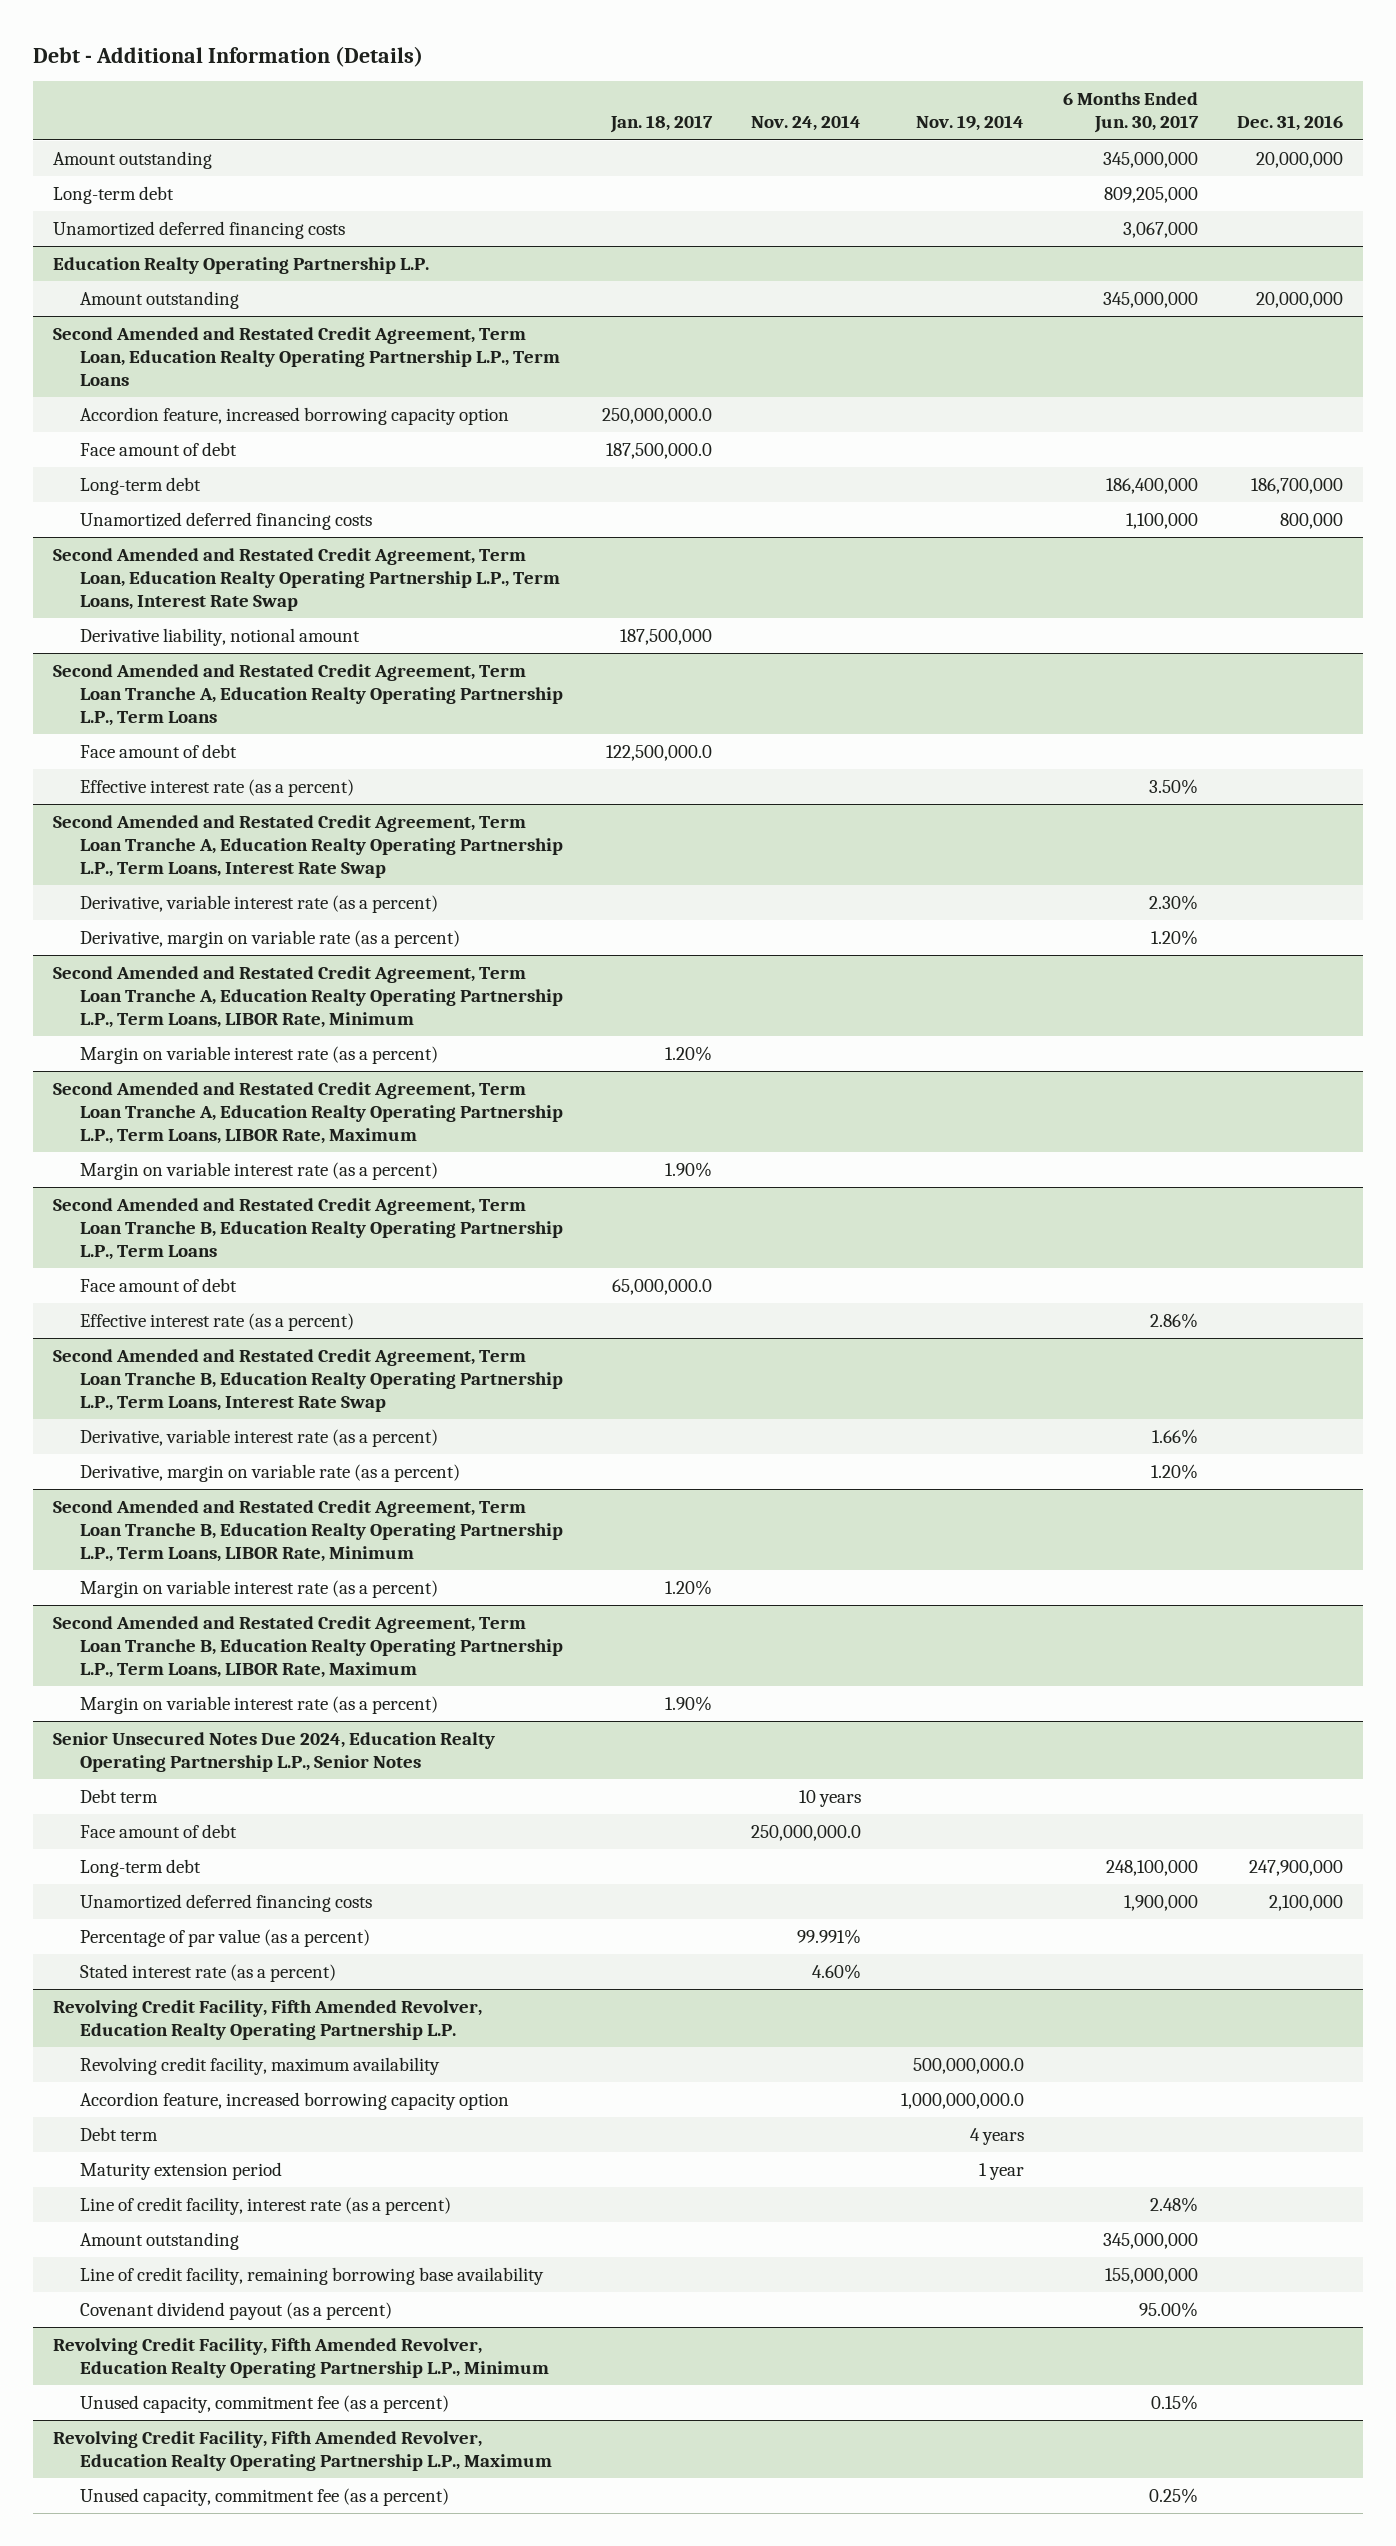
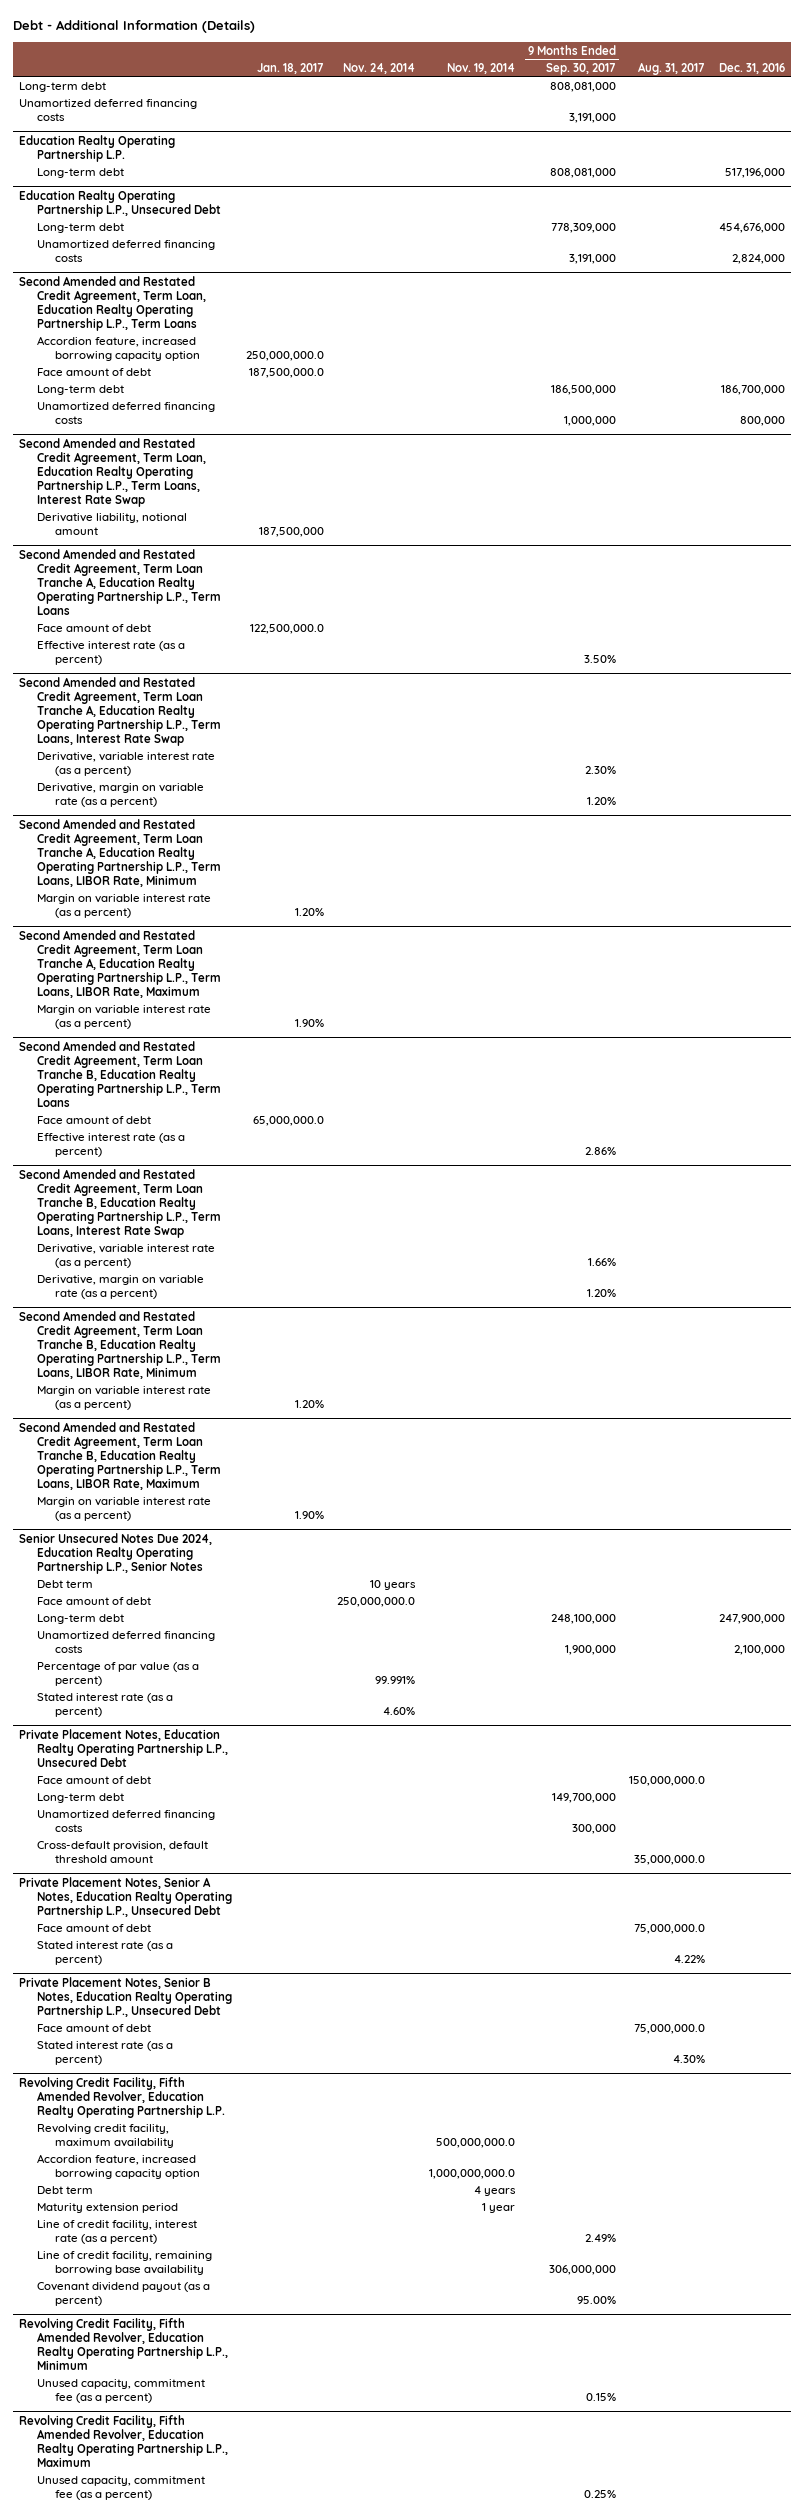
- | Jan. 18, 2017 | Nov. 24, 2014 | Nov. 19, 2014 | 6 Months Ended Jun. 30, 2017 | Dec. 31, 2016
+ | Jan. 18, 2017 | Nov. 24, 2014 | Nov. 19, 2014 | 9 Months Ended Sep. 30, 2017 | Aug. 31, 2017 | Dec. 31, 2016
- Amount outstanding | | | | 345,000,000 | 20,000,000
@ Education Realty Operating Partnership L.P.
- Amount outstanding | | | | 345,000,000 | 20,000,000
+ Long-term debt | | | | 808,081,000 | | 517,196,000
+ Education Realty Operating Partnership L.P., Unsecured Debt
+ Long-term debt | | | | 778,309,000 | | 454,676,000
+ Unamortized deferred financing costs | | | | 3,191,000 | | 2,824,000
+ Private Placement Notes, Education Realty Operating Partnership L.P., Unsecured Debt
+ Face amount of debt | | | | | 150,000,000.0 |
+ Long-term debt | | | | 149,700,000 | |
+ Unamortized deferred financing costs | | | | 300,000 | |
+ Cross-default provision, default threshold amount | | | | | 35,000,000.0 |
+ Private Placement Notes, Senior A Notes, Education Realty Operating Partnership L.P., Unsecured Debt
+ Face amount of debt | | | | | 75,000,000.0 |
+ Stated interest rate (as a percent) | | | | | 4.22% |
+ Private Placement Notes, Senior B Notes, Education Realty Operating Partnership L.P., Unsecured Debt
+ Face amount of debt | | | | | 75,000,000.0 |
+ Stated interest rate (as a percent) | | | | | 4.30% |
@ Revolving Credit Facility, Fifth Amended Revolver, Education Realty Operating Partnership L.P.
- Amount outstanding | | | | 345,000,000 |

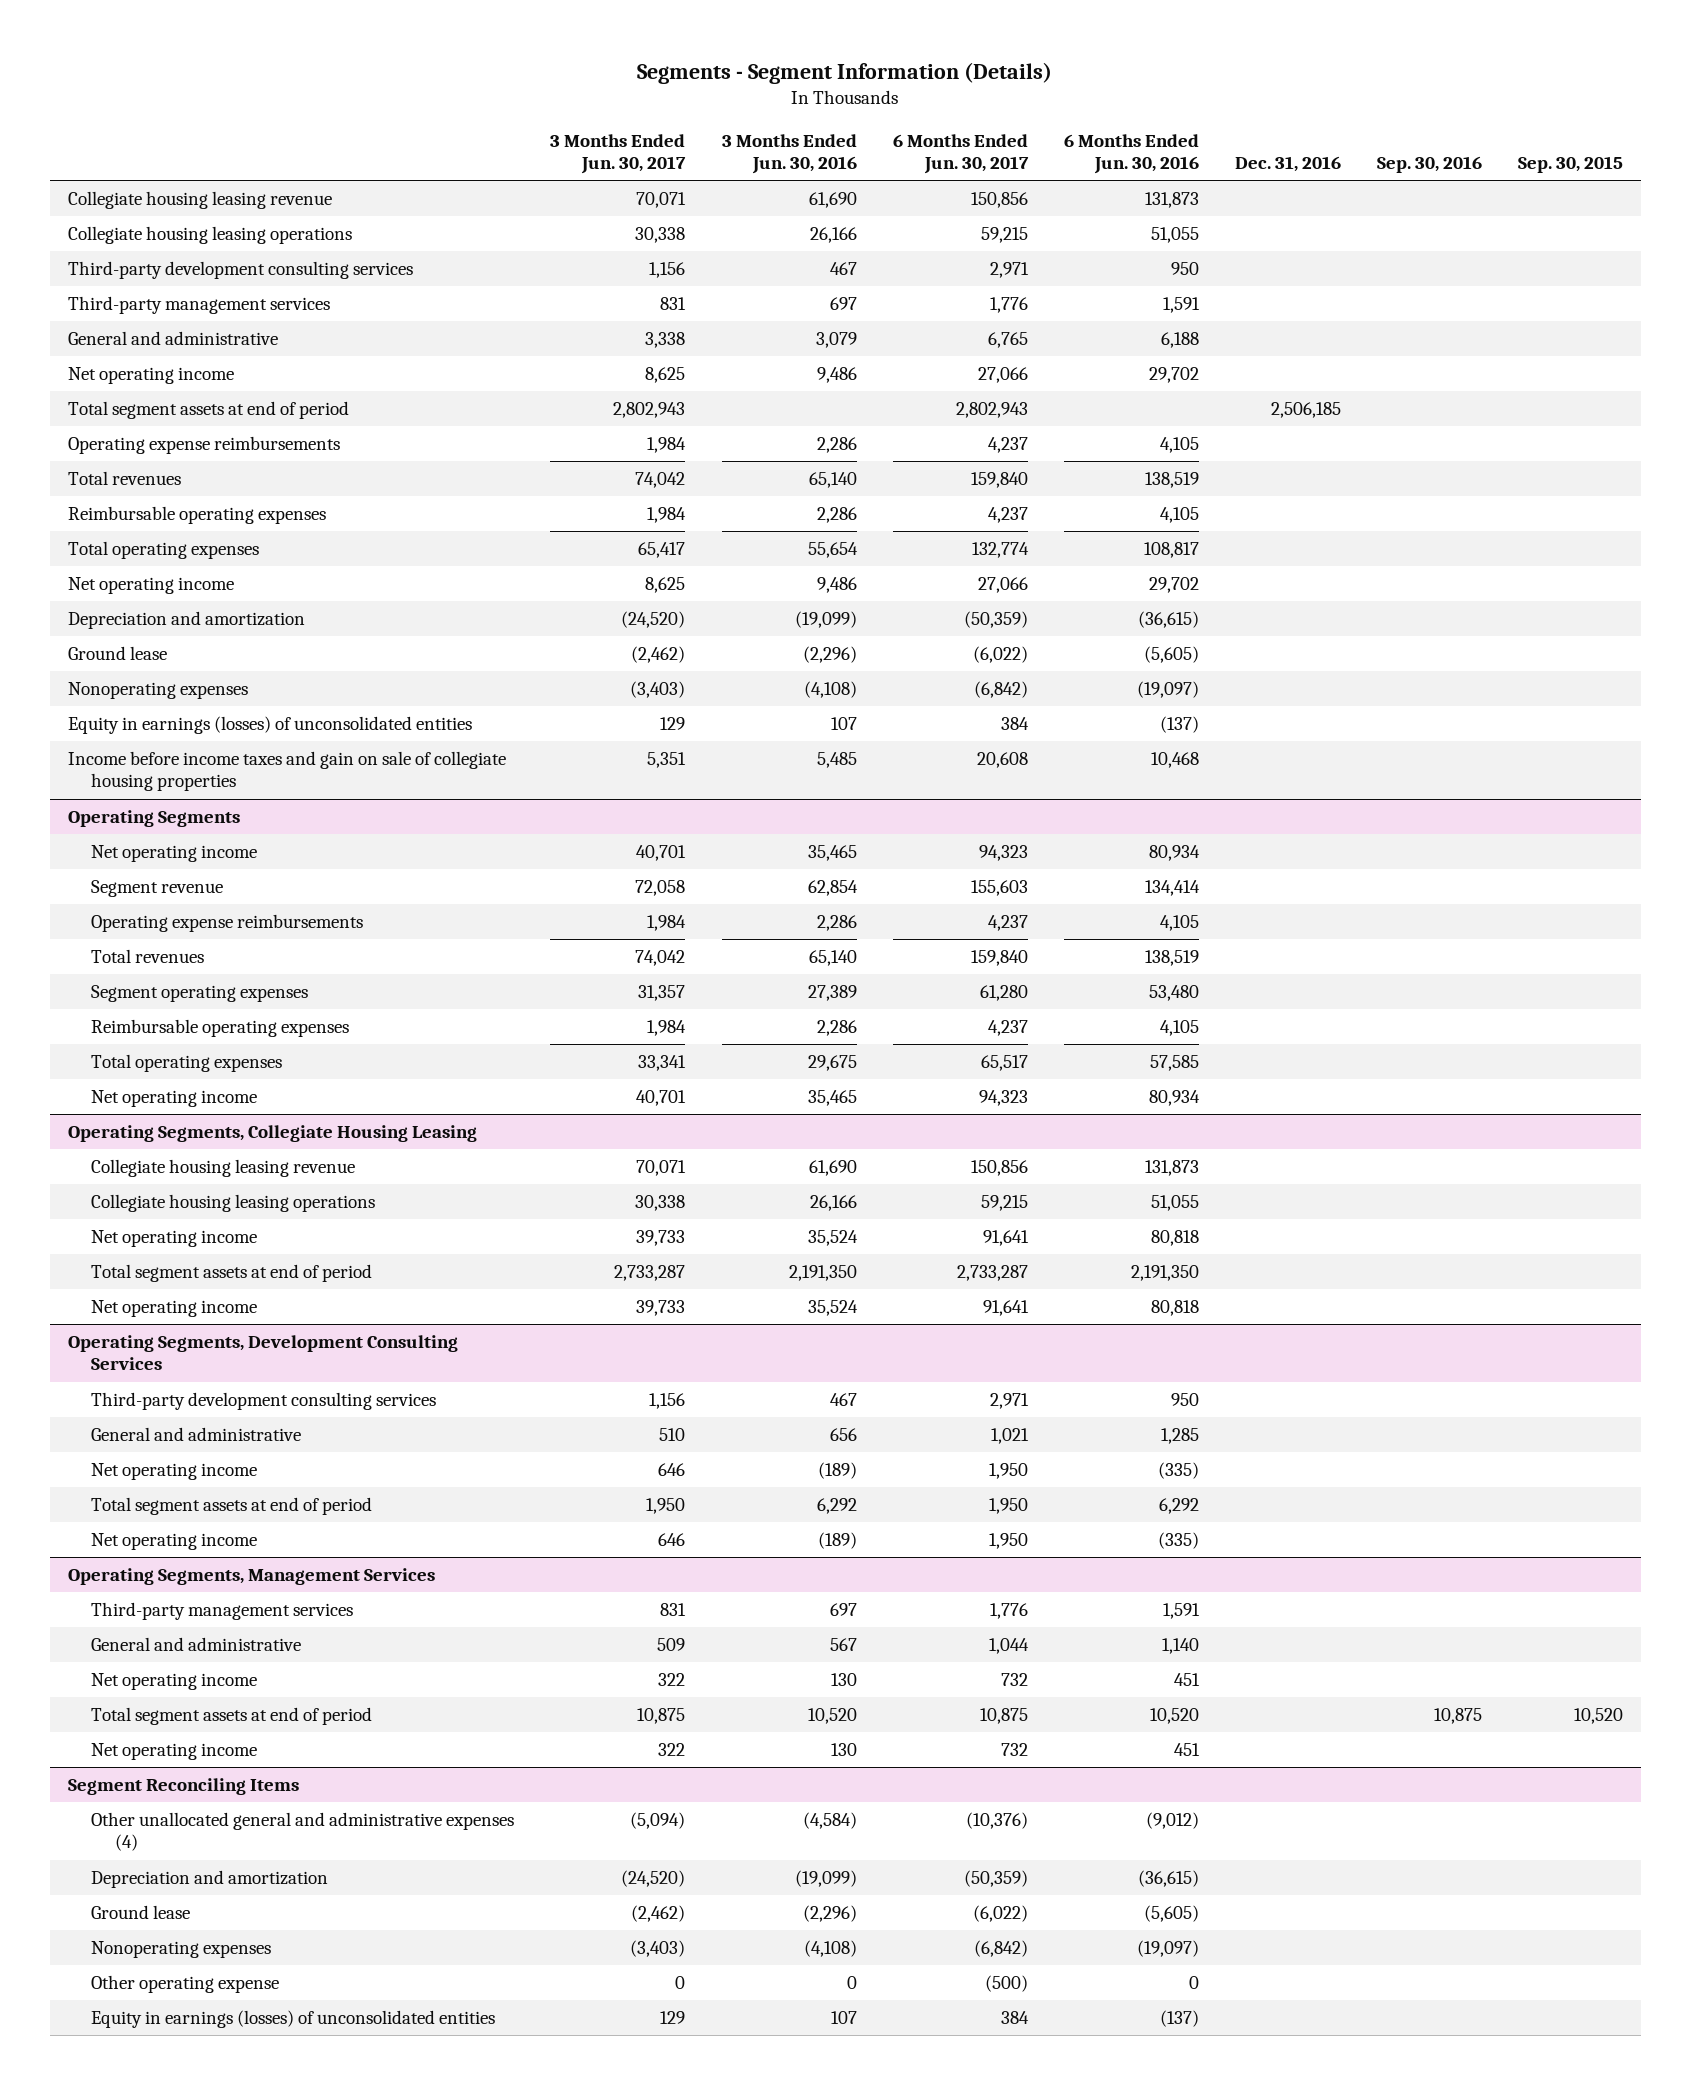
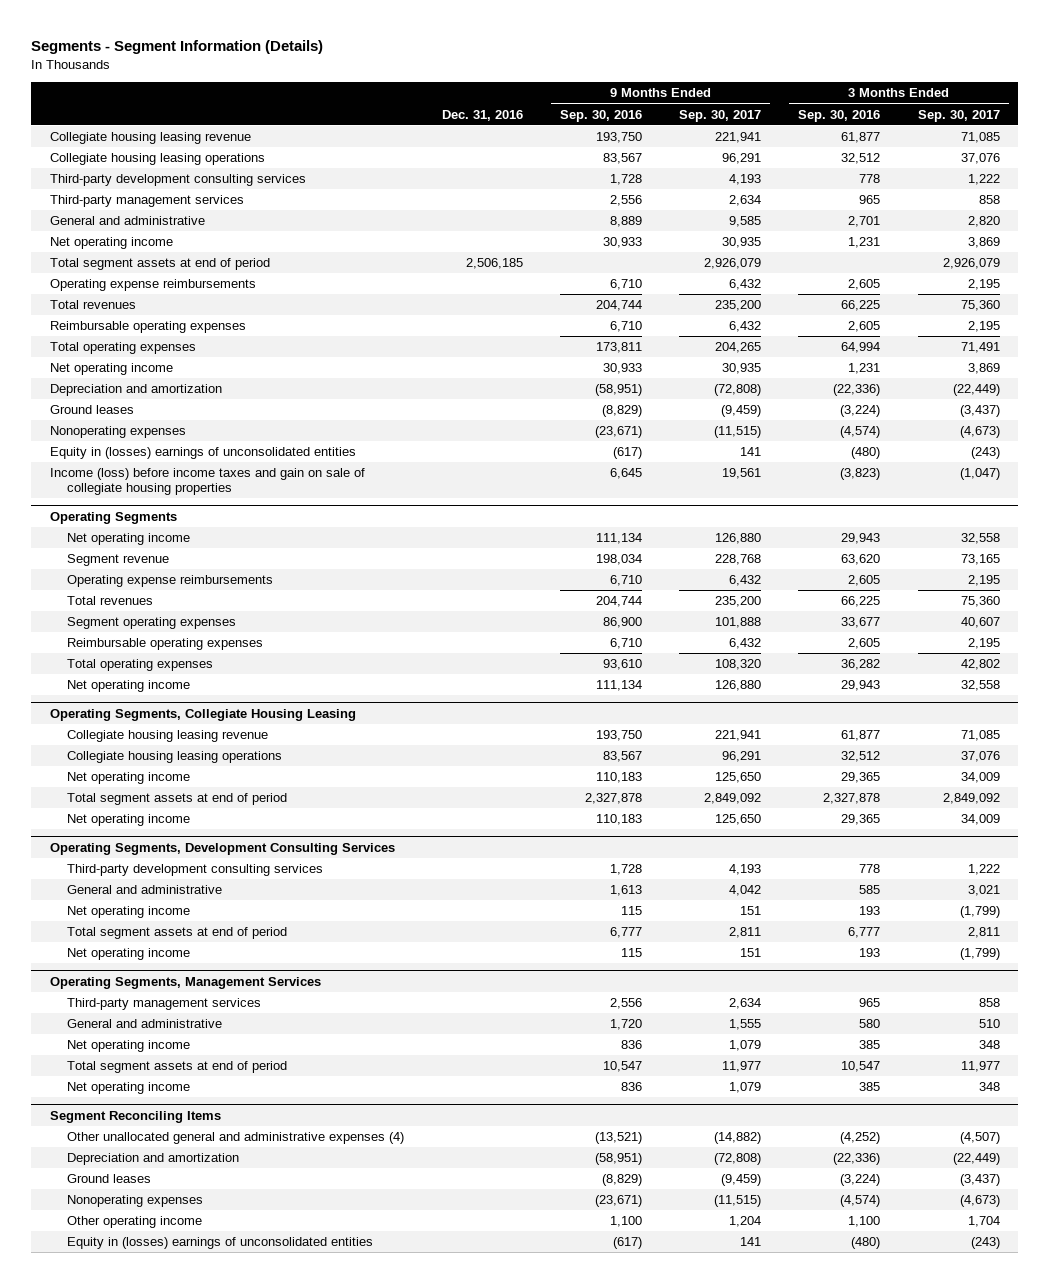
- | 3 Months Ended Jun. 30, 2017 | 3 Months Ended Jun. 30, 2016 | 6 Months Ended Jun. 30, 2017 | 6 Months Ended Jun. 30, 2016 | Dec. 31, 2016 | Sep. 30, 2016 | Sep. 30, 2015
+ | Dec. 31, 2016 | 9 Months Ended Sep. 30, 2016 | 9 Months Ended Sep. 30, 2017 | 3 Months Ended Sep. 30, 2016 | 3 Months Ended Sep. 30, 2017
- Ground lease | (2,462) | (2,296) | (6,022) | (5,605) | | |
+ Ground leases | | (8,829) | (9,459) | (3,224) | (3,437)
- Equity in earnings (losses) of unconsolidated entities | 129 | 107 | 384 | (137) | | |
- Income before income taxes and gain on sale of collegiate housing properties | 5,351 | 5,485 | 20,608 | 10,468 | | |
+ Equity in (losses) earnings of unconsolidated entities | | (617) | 141 | (480) | (243)
+ Income (loss) before income taxes and gain on sale of collegiate housing properties | | 6,645 | 19,561 | (3,823) | (1,047)
@ Segment Reconciling Items
- Ground lease | (2,462) | (2,296) | (6,022) | (5,605) | | |
+ Ground leases | | (8,829) | (9,459) | (3,224) | (3,437)
- Other operating expense | 0 | 0 | (500) | 0 | | |
- Equity in earnings (losses) of unconsolidated entities | 129 | 107 | 384 | (137) | | |
+ Other operating income | | 1,100 | 1,204 | 1,100 | 1,704
+ Equity in (losses) earnings of unconsolidated entities | | (617) | 141 | (480) | (243)

